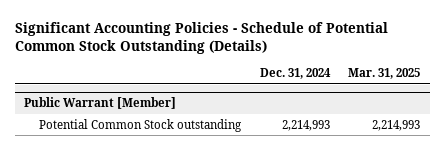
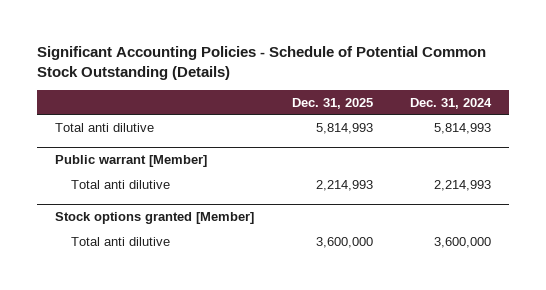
- | Dec. 31, 2024 | Mar. 31, 2025
+ | Dec. 31, 2025 | Dec. 31, 2024
- Public Warrant [Member]
- Potential Common Stock outstanding | 2,214,993 | 2,214,993
+ Total anti dilutive | 5,814,993 | 5,814,993
+ Public warrant [Member]
+ Total anti dilutive | 2,214,993 | 2,214,993
+ Stock options granted [Member]
+ Total anti dilutive | 3,600,000 | 3,600,000

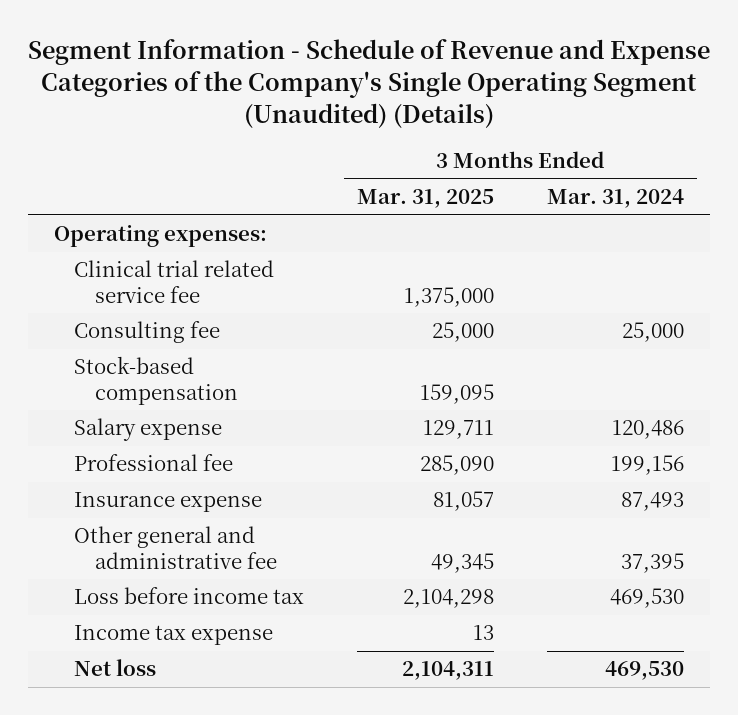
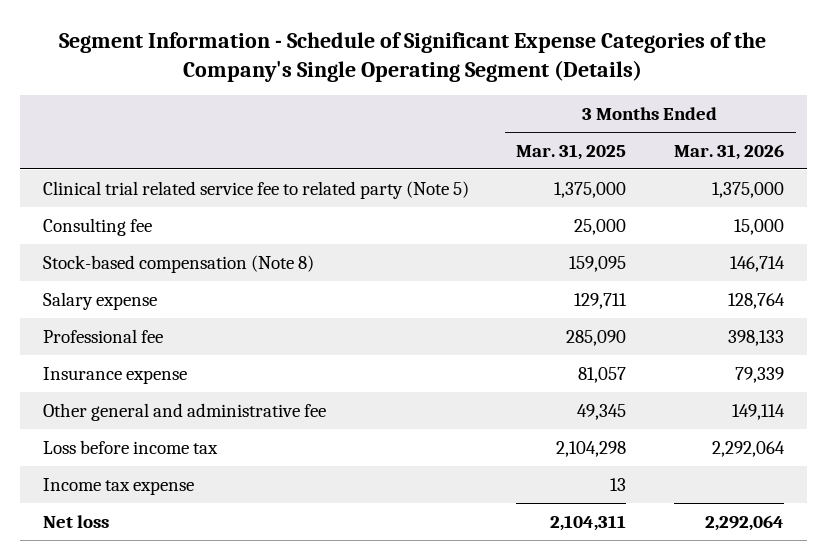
- Segment Information - Schedule of Revenue and Expense Categories of the Company's Single Operating Segment (Unaudited) (Details)
+ Segment Information - Schedule of Significant Expense Categories of the Company's Single Operating Segment (Details)
- | 3 Months Ended Mar. 31, 2025 | 3 Months Ended Mar. 31, 2024
+ | 3 Months Ended Mar. 31, 2025 | 3 Months Ended Mar. 31, 2026
- Operating expenses:
- Clinical trial related service fee | 1,375,000 |
+ Clinical trial related service fee to related party (Note 5) | 1,375,000 | 1,375,000
- Stock-based compensation | 159,095 |
+ Stock-based compensation (Note 8) | 159,095 | 146,714

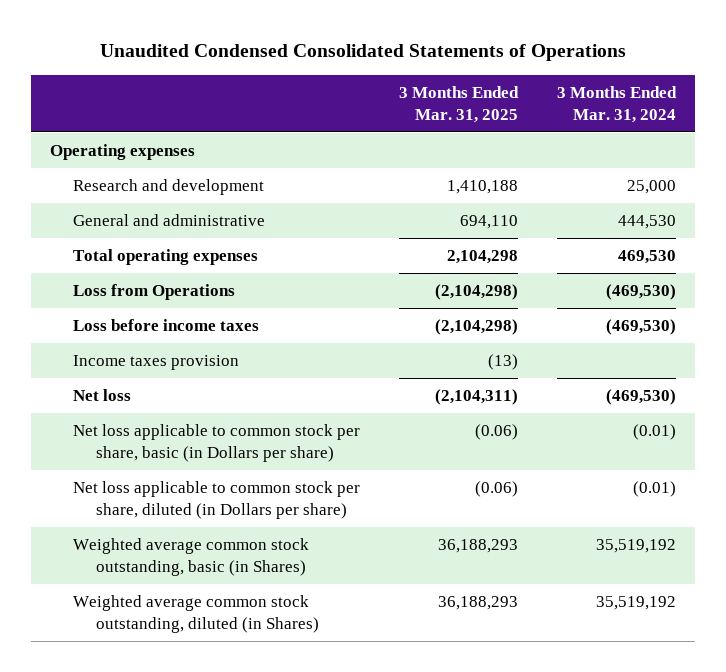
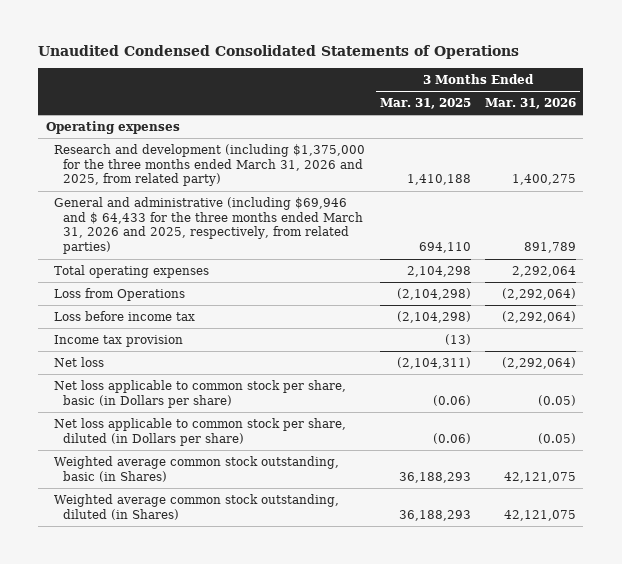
- | 3 Months Ended Mar. 31, 2025 | 3 Months Ended Mar. 31, 2024
+ | 3 Months Ended Mar. 31, 2025 | 3 Months Ended Mar. 31, 2026
- Research and development | 1,410,188 | 25,000
- General and administrative | 694,110 | 444,530
+ Research and development (including $1,375,000 for the three months ended March 31, 2026 and 2025, from related party) | 1,410,188 | 1,400,275
+ General and administrative (including $69,946 and $ 64,433 for the three months ended March 31, 2026 and 2025, respectively, from related parties) | 694,110 | 891,789
- Loss before income taxes | (2,104,298) | (469,530)
- Income taxes provision | (13) |
+ Loss before income tax | (2,104,298) | (2,292,064)
+ Income tax provision | (13) |

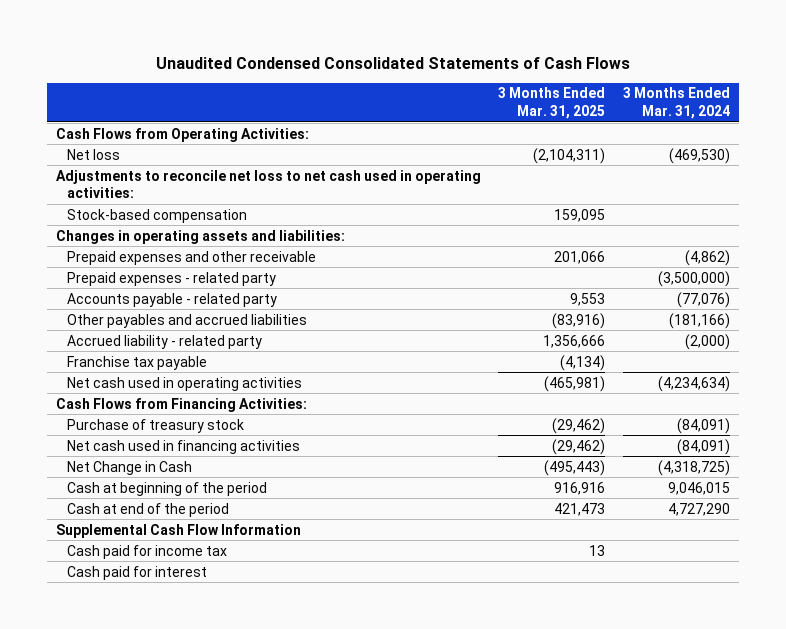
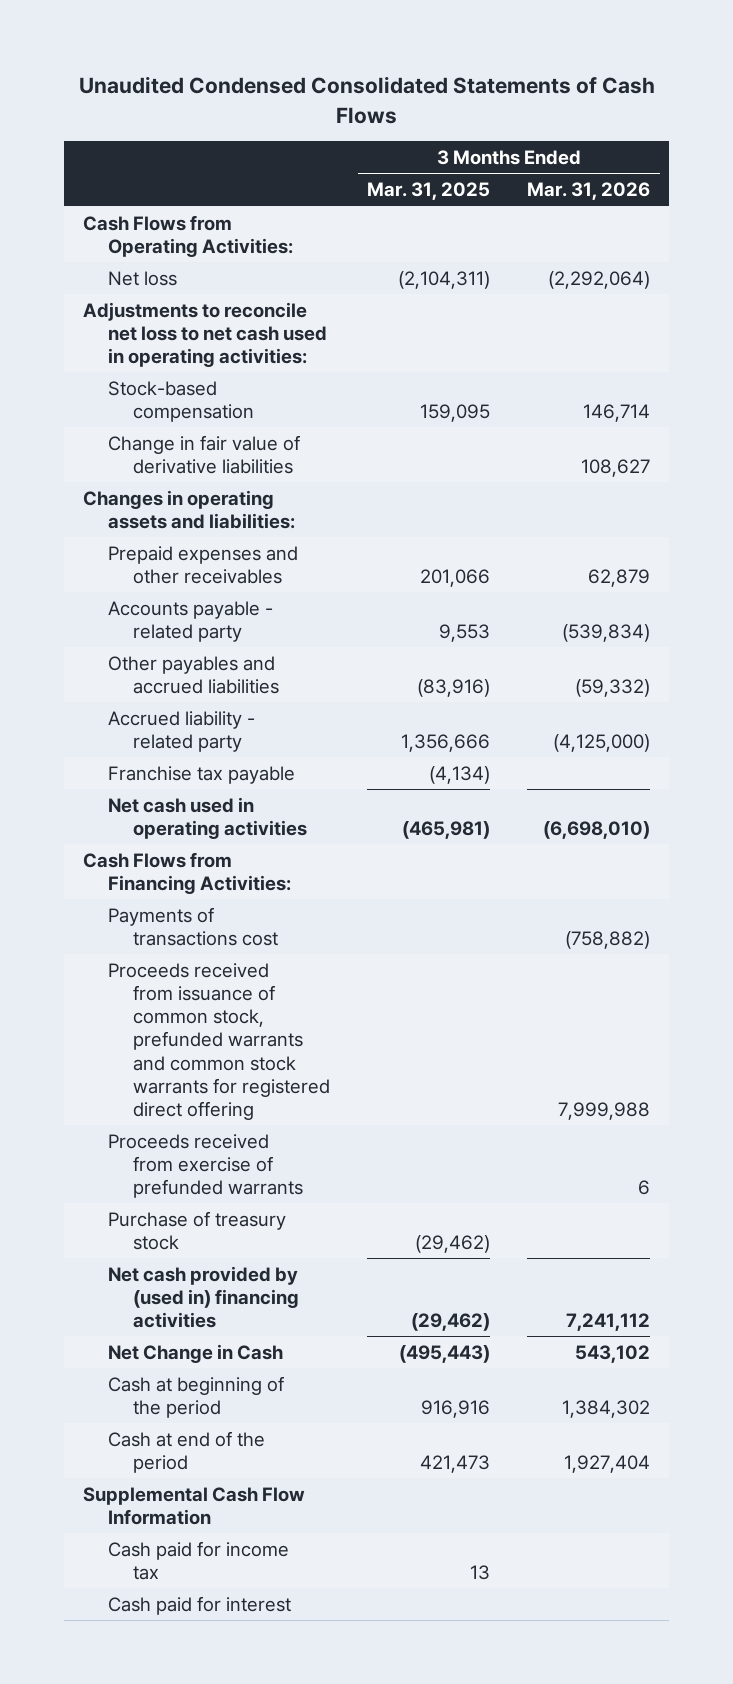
- | 3 Months Ended Mar. 31, 2025 | 3 Months Ended Mar. 31, 2024
+ | 3 Months Ended Mar. 31, 2025 | 3 Months Ended Mar. 31, 2026
+ Change in fair value of derivative liabilities | | 108,627
- Prepaid expenses and other receivable | 201,066 | (4,862)
- Prepaid expenses - related party | | (3,500,000)
+ Prepaid expenses and other receivables | 201,066 | 62,879
+ Payments of transactions cost | | (758,882)
+ Proceeds received from issuance of common stock, prefunded warrants and common stock warrants for registered direct offering | | 7,999,988
+ Proceeds received from exercise of prefunded warrants | | 6
- Net cash used in financing activities | (29,462) | (84,091)
+ Net cash provided by (used in) financing activities | (29,462) | 7,241,112

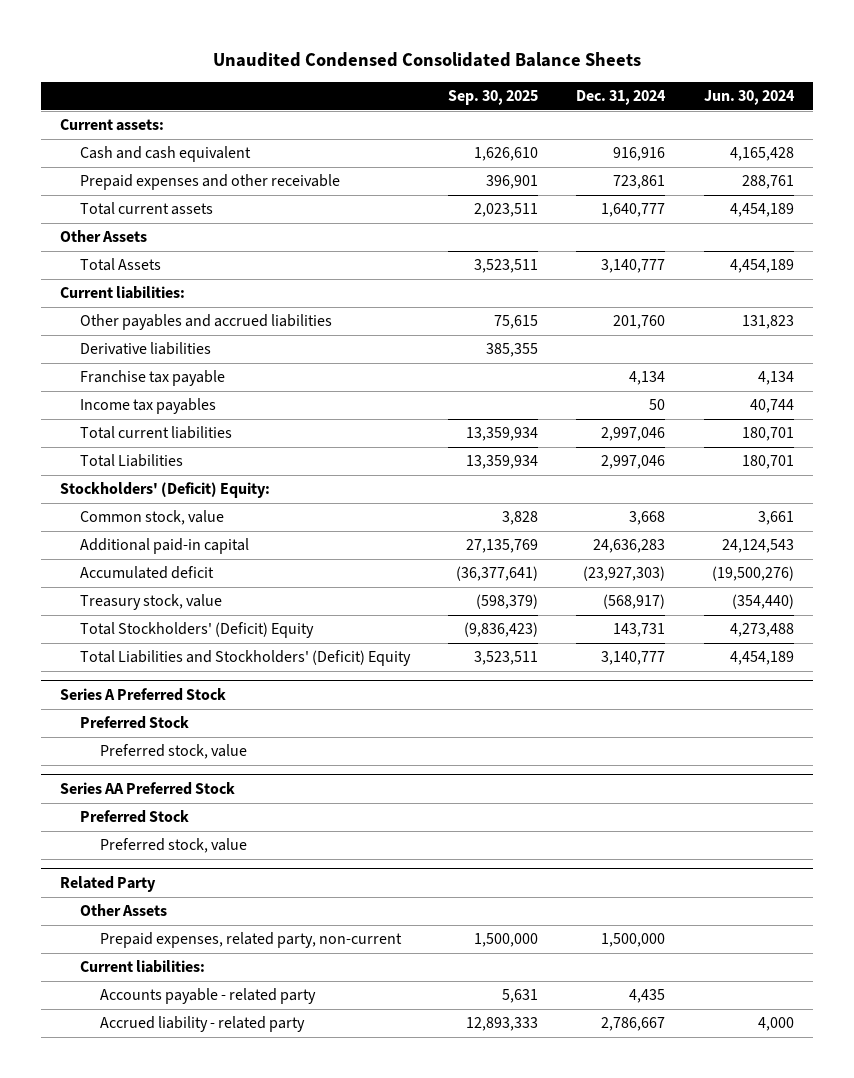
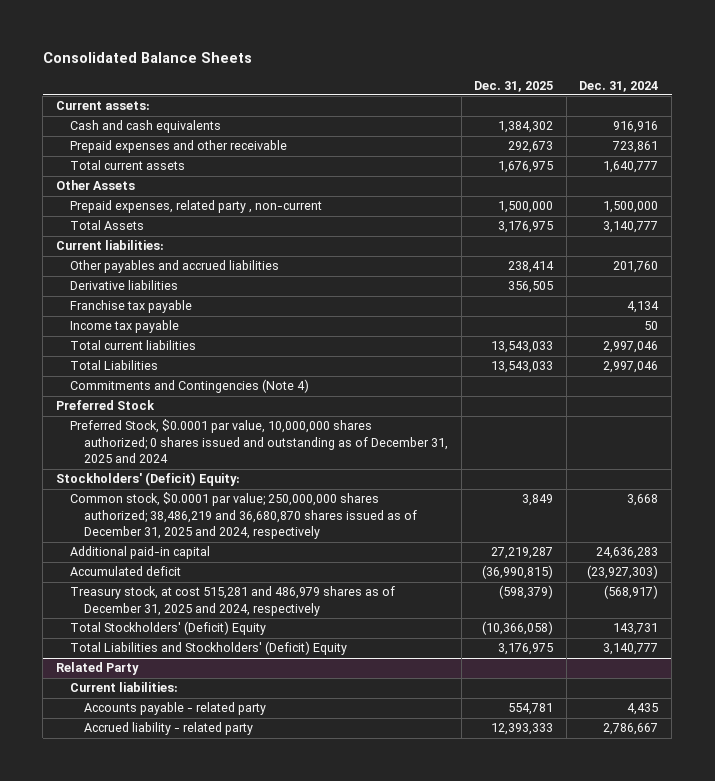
- Unaudited Condensed Consolidated Balance Sheets
+ Consolidated Balance Sheets
- | Sep. 30, 2025 | Dec. 31, 2024 | Jun. 30, 2024
+ | Dec. 31, 2025 | Dec. 31, 2024
- Cash and cash equivalent | 1,626,610 | 916,916 | 4,165,428
+ Cash and cash equivalents | 1,384,302 | 916,916
+ Prepaid expenses, related party , non-current | 1,500,000 | 1,500,000
- Income tax payables | | 50 | 40,744
+ Income tax payable | | 50
+ Commitments and Contingencies (Note 4)
+ Preferred Stock
+ Preferred Stock, $0.0001 par value, 10,000,000 shares authorized; 0 shares issued and outstanding as of December 31, 2025 and 2024
- Common stock, value | 3,828 | 3,668 | 3,661
+ Common stock, $0.0001 par value; 250,000,000 shares authorized; 38,486,219 and 36,680,870 shares issued as of December 31, 2025 and 2024, respectively | 3,849 | 3,668
- Treasury stock, value | (598,379) | (568,917) | (354,440)
+ Treasury stock, at cost 515,281 and 486,979 shares as of December 31, 2025 and 2024, respectively | (598,379) | (568,917)
- Series A Preferred Stock
- Preferred Stock
- Preferred stock, value
- Series AA Preferred Stock
- Preferred Stock
- Preferred stock, value
@ Related Party
- Other Assets
- Prepaid expenses, related party, non-current | 1,500,000 | 1,500,000 |

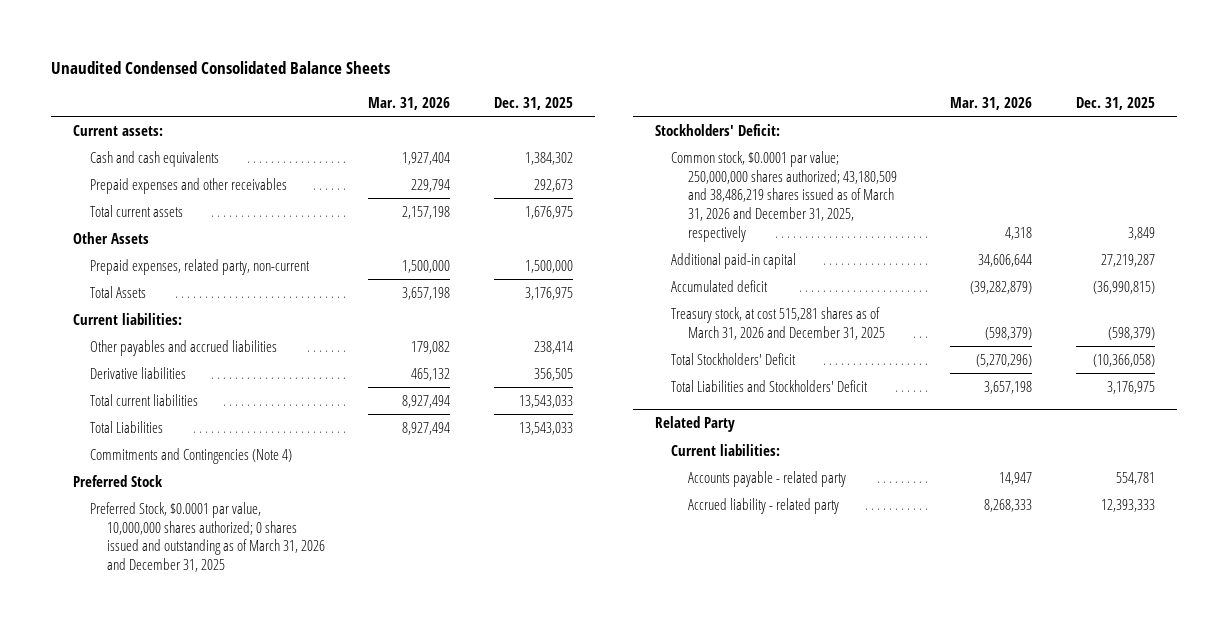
- Consolidated Balance Sheets
+ Unaudited Condensed Consolidated Balance Sheets
- | Dec. 31, 2025 | Dec. 31, 2024
+ | Mar. 31, 2026 | Dec. 31, 2025
- Prepaid expenses and other receivable | 292,673 | 723,861
+ Prepaid expenses and other receivables | 229,794 | 292,673
- Prepaid expenses, related party , non-current | 1,500,000 | 1,500,000
+ Prepaid expenses, related party, non-current | 1,500,000 | 1,500,000
- Franchise tax payable | | 4,134
- Income tax payable | | 50
- Preferred Stock, $0.0001 par value, 10,000,000 shares authorized; 0 shares issued and outstanding as of December 31, 2025 and 2024
- Stockholders' (Deficit) Equity:
- Common stock, $0.0001 par value; 250,000,000 shares authorized; 38,486,219 and 36,680,870 shares issued as of December 31, 2025 and 2024, respectively | 3,849 | 3,668
+ Preferred Stock, $0.0001 par value, 10,000,000 shares authorized; 0 shares issued and outstanding as of March 31, 2026 and December 31, 2025
+ Stockholders' Deficit:
+ Common stock, $0.0001 par value; 250,000,000 shares authorized; 43,180,509 and 38,486,219 shares issued as of March 31, 2026 and December 31, 2025, respectively | 4,318 | 3,849
- Treasury stock, at cost 515,281 and 486,979 shares as of December 31, 2025 and 2024, respectively | (598,379) | (568,917)
- Total Stockholders' (Deficit) Equity | (10,366,058) | 143,731
- Total Liabilities and Stockholders' (Deficit) Equity | 3,176,975 | 3,140,777
+ Treasury stock, at cost 515,281 shares as of March 31, 2026 and December 31, 2025 | (598,379) | (598,379)
+ Total Stockholders' Deficit | (5,270,296) | (10,366,058)
+ Total Liabilities and Stockholders' Deficit | 3,657,198 | 3,176,975

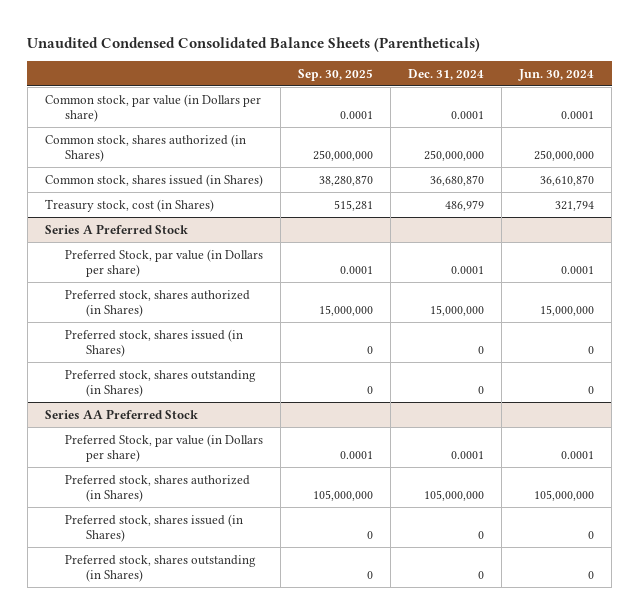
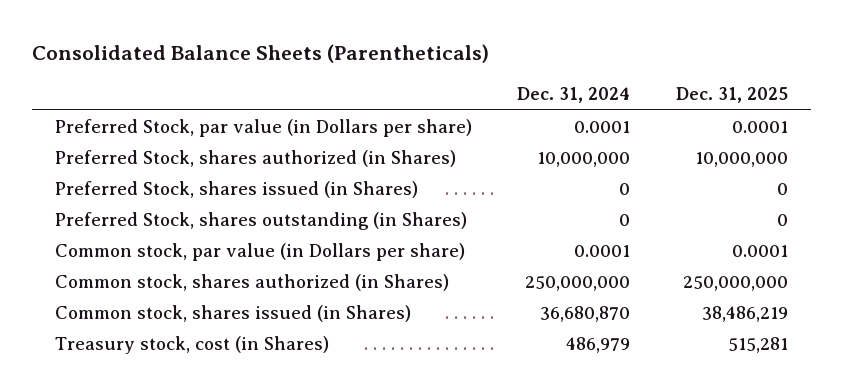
- Unaudited Condensed Consolidated Balance Sheets (Parentheticals)
+ Consolidated Balance Sheets (Parentheticals)
- | Sep. 30, 2025 | Dec. 31, 2024 | Jun. 30, 2024
+ | Dec. 31, 2024 | Dec. 31, 2025
+ Preferred Stock, par value (in Dollars per share) | 0.0001 | 0.0001
+ Preferred Stock, shares authorized (in Shares) | 10,000,000 | 10,000,000
+ Preferred Stock, shares issued (in Shares) | 0 | 0
+ Preferred Stock, shares outstanding (in Shares) | 0 | 0
- Series A Preferred Stock
- Preferred Stock, par value (in Dollars per share) | 0.0001 | 0.0001 | 0.0001
- Preferred stock, shares authorized (in Shares) | 15,000,000 | 15,000,000 | 15,000,000
- Preferred stock, shares issued (in Shares) | 0 | 0 | 0
- Preferred stock, shares outstanding (in Shares) | 0 | 0 | 0
- Series AA Preferred Stock
- Preferred Stock, par value (in Dollars per share) | 0.0001 | 0.0001 | 0.0001
- Preferred stock, shares authorized (in Shares) | 105,000,000 | 105,000,000 | 105,000,000
- Preferred stock, shares issued (in Shares) | 0 | 0 | 0
- Preferred stock, shares outstanding (in Shares) | 0 | 0 | 0

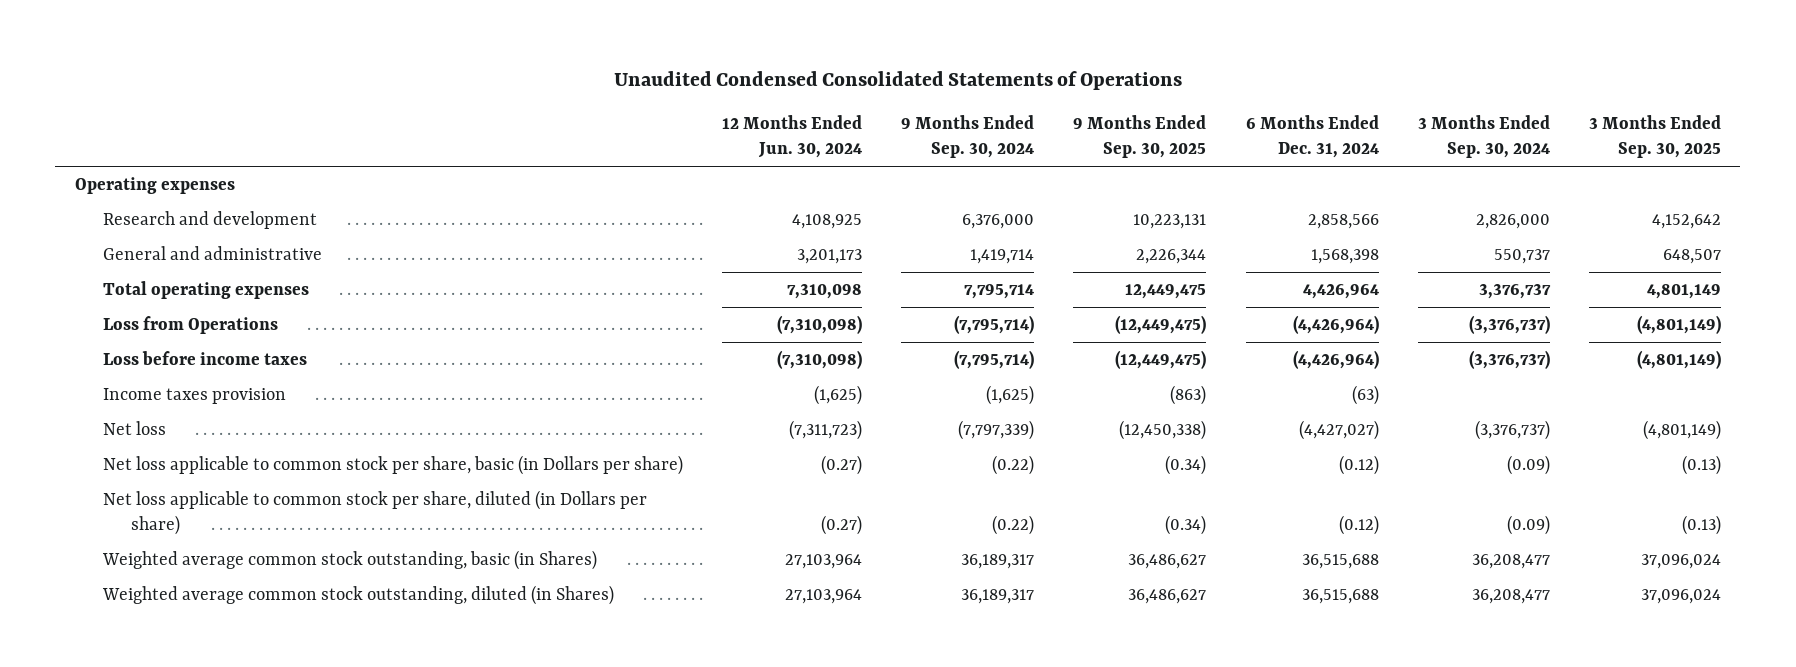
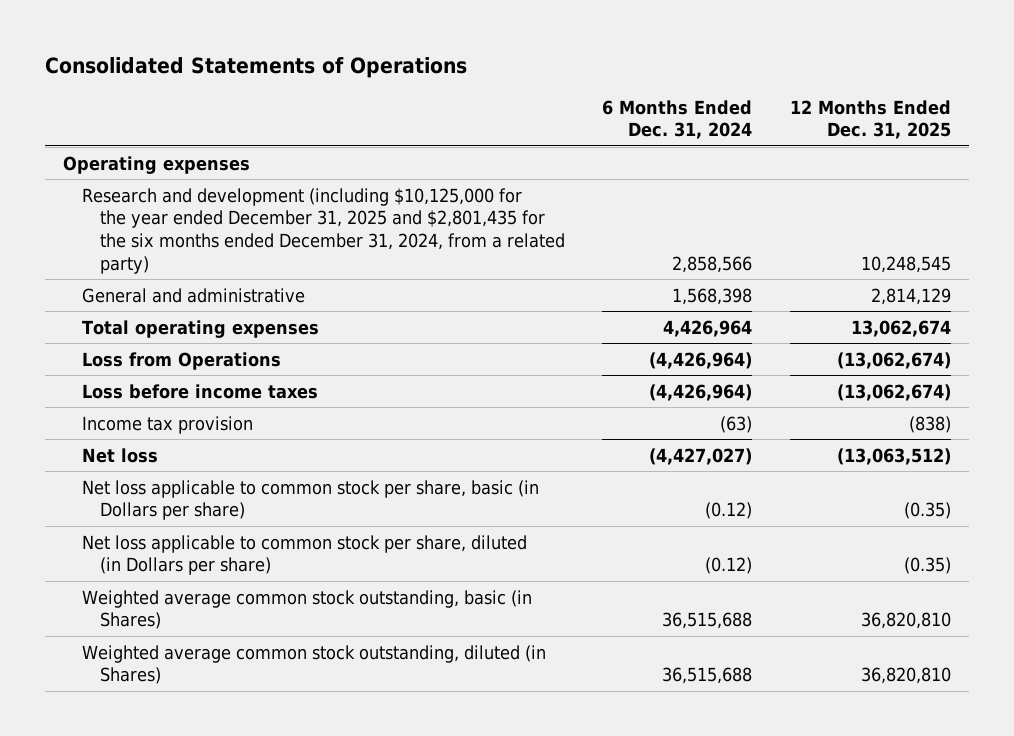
- Unaudited Condensed Consolidated Statements of Operations
+ Consolidated Statements of Operations
- | 12 Months Ended Jun. 30, 2024 | 9 Months Ended Sep. 30, 2024 | 9 Months Ended Sep. 30, 2025 | 6 Months Ended Dec. 31, 2024 | 3 Months Ended Sep. 30, 2024 | 3 Months Ended Sep. 30, 2025
+ | 6 Months Ended Dec. 31, 2024 | 12 Months Ended Dec. 31, 2025
- Research and development | 4,108,925 | 6,376,000 | 10,223,131 | 2,858,566 | 2,826,000 | 4,152,642
+ Research and development (including $10,125,000 for the year ended December 31, 2025 and $2,801,435 for the six months ended December 31, 2024, from a related party) | 2,858,566 | 10,248,545
- Income taxes provision | (1,625) | (1,625) | (863) | (63) | |
+ Income tax provision | (63) | (838)

